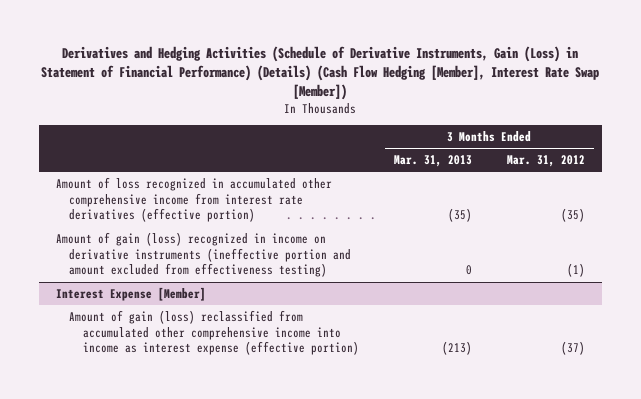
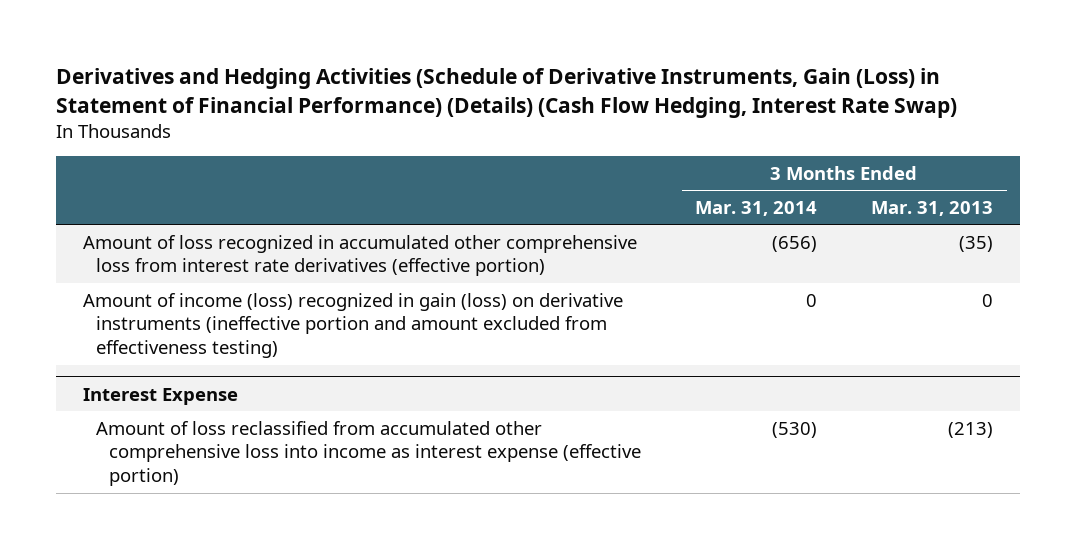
- Derivatives and Hedging Activities (Schedule of Derivative Instruments, Gain (Loss) in Statement of Financial Performance) (Details) (Cash Flow Hedging [Member], Interest Rate Swap [Member])
+ Derivatives and Hedging Activities (Schedule of Derivative Instruments, Gain (Loss) in Statement of Financial Performance) (Details) (Cash Flow Hedging, Interest Rate Swap)
- | 3 Months Ended Mar. 31, 2013 | 3 Months Ended Mar. 31, 2012
+ | 3 Months Ended Mar. 31, 2014 | 3 Months Ended Mar. 31, 2013
- Amount of loss recognized in accumulated other comprehensive income from interest rate derivatives (effective portion) | (35) | (35)
- Amount of gain (loss) recognized in income on derivative instruments (ineffective portion and amount excluded from effectiveness testing) | 0 | (1)
- Interest Expense [Member]
- Amount of gain (loss) reclassified from accumulated other comprehensive income into income as interest expense (effective portion) | (213) | (37)
+ Amount of loss recognized in accumulated other comprehensive loss from interest rate derivatives (effective portion) | (656) | (35)
+ Amount of income (loss) recognized in gain (loss) on derivative instruments (ineffective portion and amount excluded from effectiveness testing) | 0 | 0
+ Interest Expense
+ Amount of loss reclassified from accumulated other comprehensive loss into income as interest expense (effective portion) | (530) | (213)

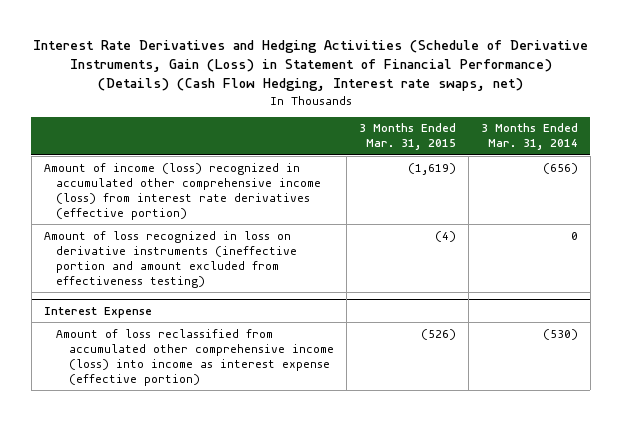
- Derivatives and Hedging Activities (Schedule of Derivative Instruments, Gain (Loss) in Statement of Financial Performance) (Details) (Cash Flow Hedging, Interest Rate Swap)
+ Interest Rate Derivatives and Hedging Activities (Schedule of Derivative Instruments, Gain (Loss) in Statement of Financial Performance) (Details) (Cash Flow Hedging, Interest rate swaps, net)
- | 3 Months Ended Mar. 31, 2014 | 3 Months Ended Mar. 31, 2013
+ | 3 Months Ended Mar. 31, 2015 | 3 Months Ended Mar. 31, 2014
- Amount of loss recognized in accumulated other comprehensive loss from interest rate derivatives (effective portion) | (656) | (35)
- Amount of income (loss) recognized in gain (loss) on derivative instruments (ineffective portion and amount excluded from effectiveness testing) | 0 | 0
+ Amount of income (loss) recognized in accumulated other comprehensive income (loss) from interest rate derivatives (effective portion) | (1,619) | (656)
+ Amount of loss recognized in loss on derivative instruments (ineffective portion and amount excluded from effectiveness testing) | (4) | 0
@ Interest Expense
- Amount of loss reclassified from accumulated other comprehensive loss into income as interest expense (effective portion) | (530) | (213)
+ Amount of loss reclassified from accumulated other comprehensive income (loss) into income as interest expense (effective portion) | (526) | (530)

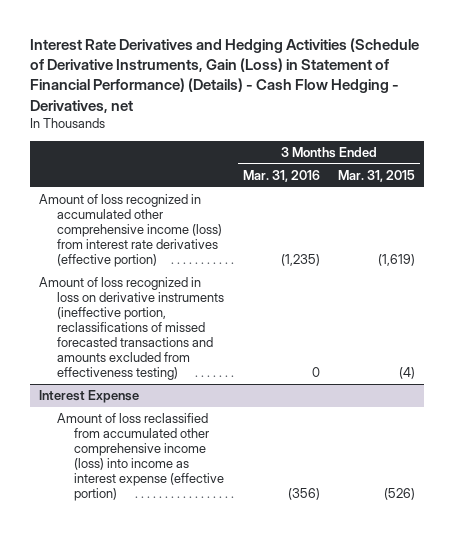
- Interest Rate Derivatives and Hedging Activities (Schedule of Derivative Instruments, Gain (Loss) in Statement of Financial Performance) (Details) (Cash Flow Hedging, Interest rate swaps, net)
+ Interest Rate Derivatives and Hedging Activities (Schedule of Derivative Instruments, Gain (Loss) in Statement of Financial Performance) (Details) - Cash Flow Hedging - Derivatives, net
- | 3 Months Ended Mar. 31, 2015 | 3 Months Ended Mar. 31, 2014
+ | 3 Months Ended Mar. 31, 2016 | 3 Months Ended Mar. 31, 2015
- Amount of income (loss) recognized in accumulated other comprehensive income (loss) from interest rate derivatives (effective portion) | (1,619) | (656)
- Amount of loss recognized in loss on derivative instruments (ineffective portion and amount excluded from effectiveness testing) | (4) | 0
+ Amount of loss recognized in accumulated other comprehensive income (loss) from interest rate derivatives (effective portion) | (1,235) | (1,619)
+ Amount of loss recognized in loss on derivative instruments (ineffective portion, reclassifications of missed forecasted transactions and amounts excluded from effectiveness testing) | 0 | (4)

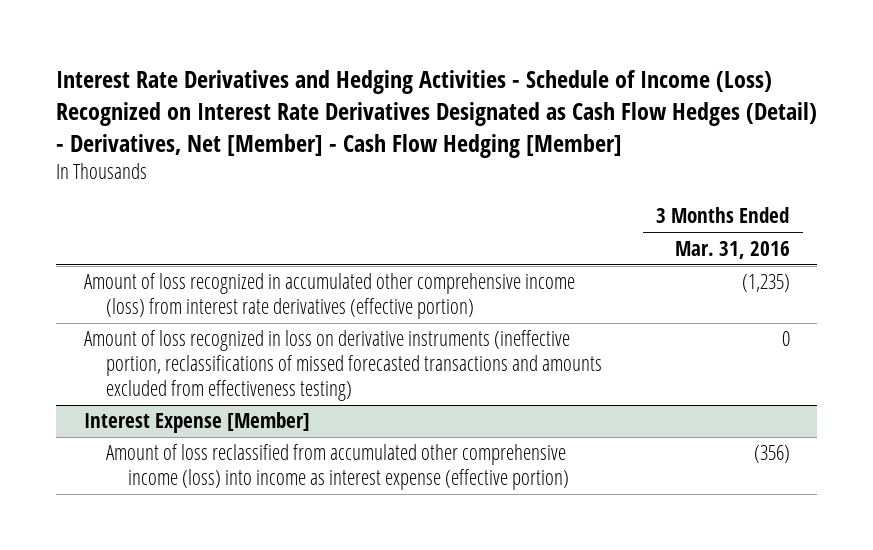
- Interest Rate Derivatives and Hedging Activities (Schedule of Derivative Instruments, Gain (Loss) in Statement of Financial Performance) (Details) - Cash Flow Hedging - Derivatives, net
+ Interest Rate Derivatives and Hedging Activities - Schedule of Income (Loss) Recognized on Interest Rate Derivatives Designated as Cash Flow Hedges (Detail) - Derivatives, Net [Member] - Cash Flow Hedging [Member]
- | 3 Months Ended Mar. 31, 2016 | 3 Months Ended Mar. 31, 2015
+ | 3 Months Ended Mar. 31, 2016
- Interest Expense
+ Interest Expense [Member]

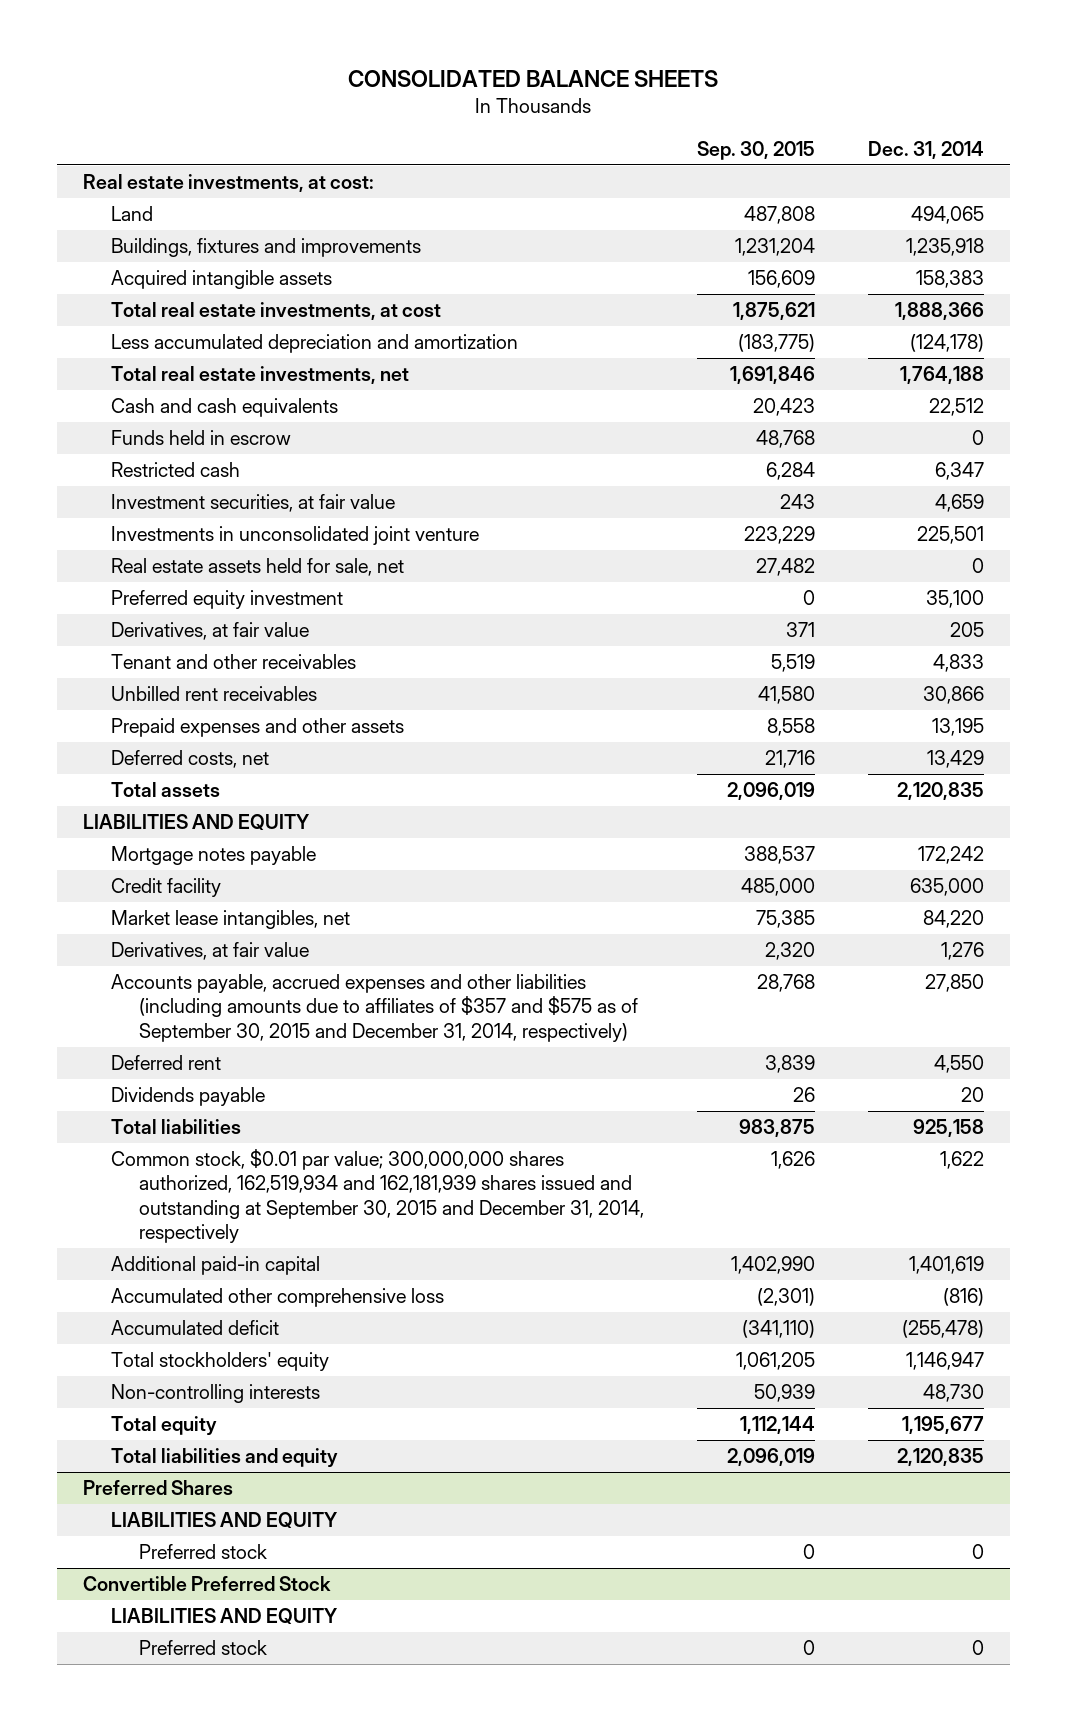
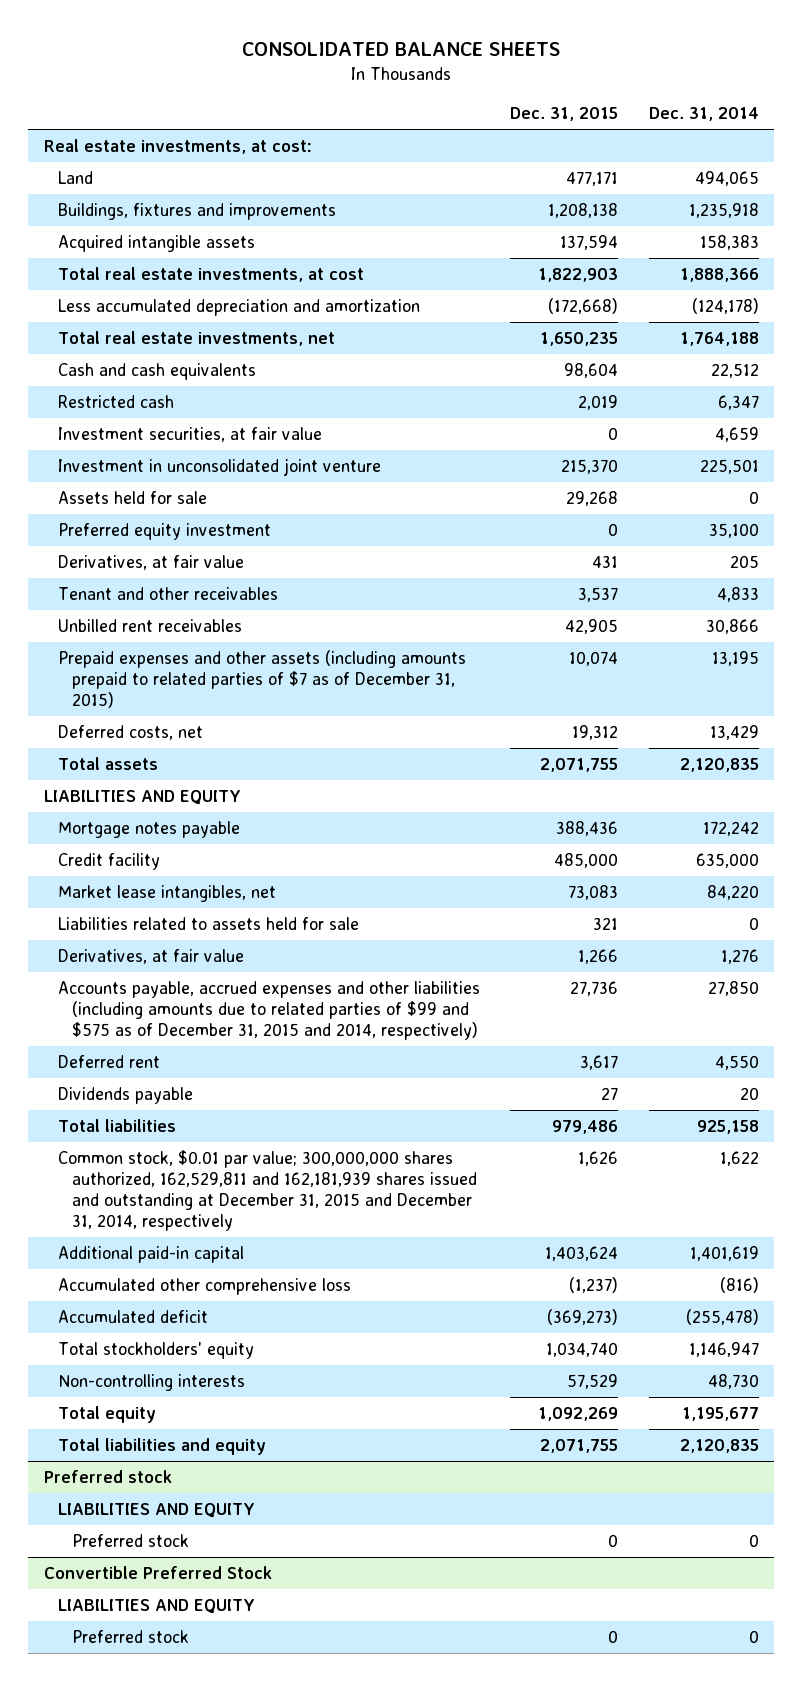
- | Sep. 30, 2015 | Dec. 31, 2014
+ | Dec. 31, 2015 | Dec. 31, 2014
- Funds held in escrow | 48,768 | 0
- Investments in unconsolidated joint venture | 223,229 | 225,501
- Real estate assets held for sale, net | 27,482 | 0
+ Investment in unconsolidated joint venture | 215,370 | 225,501
+ Assets held for sale | 29,268 | 0
- Prepaid expenses and other assets | 8,558 | 13,195
+ Prepaid expenses and other assets (including amounts prepaid to related parties of $7 as of December 31, 2015) | 10,074 | 13,195
+ Liabilities related to assets held for sale | 321 | 0
- Accounts payable, accrued expenses and other liabilities (including amounts due to affiliates of $357 and $575 as of September 30, 2015 and December 31, 2014, respectively) | 28,768 | 27,850
+ Accounts payable, accrued expenses and other liabilities (including amounts due to related parties of $99 and $575 as of December 31, 2015 and 2014, respectively) | 27,736 | 27,850
- Common stock, $0.01 par value; 300,000,000 shares authorized, 162,519,934 and 162,181,939 shares issued and outstanding at September 30, 2015 and December 31, 2014, respectively | 1,626 | 1,622
+ Common stock, $0.01 par value; 300,000,000 shares authorized, 162,529,811 and 162,181,939 shares issued and outstanding at December 31, 2015 and December 31, 2014, respectively | 1,626 | 1,622
- Preferred Shares
+ Preferred stock

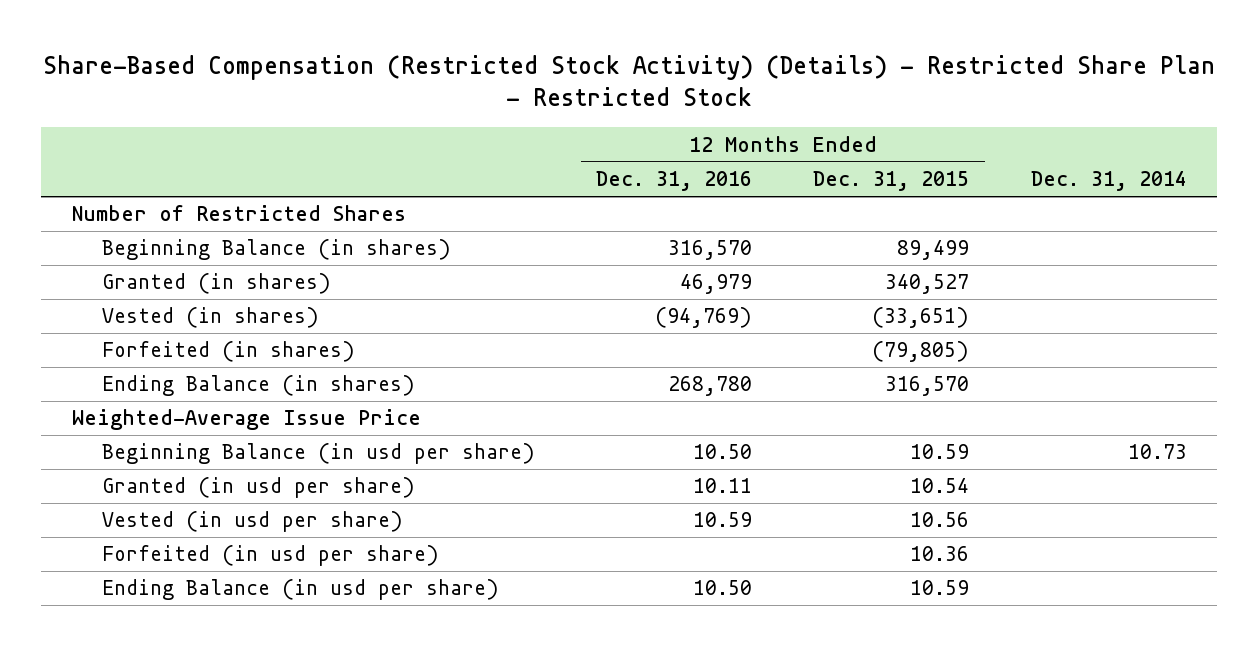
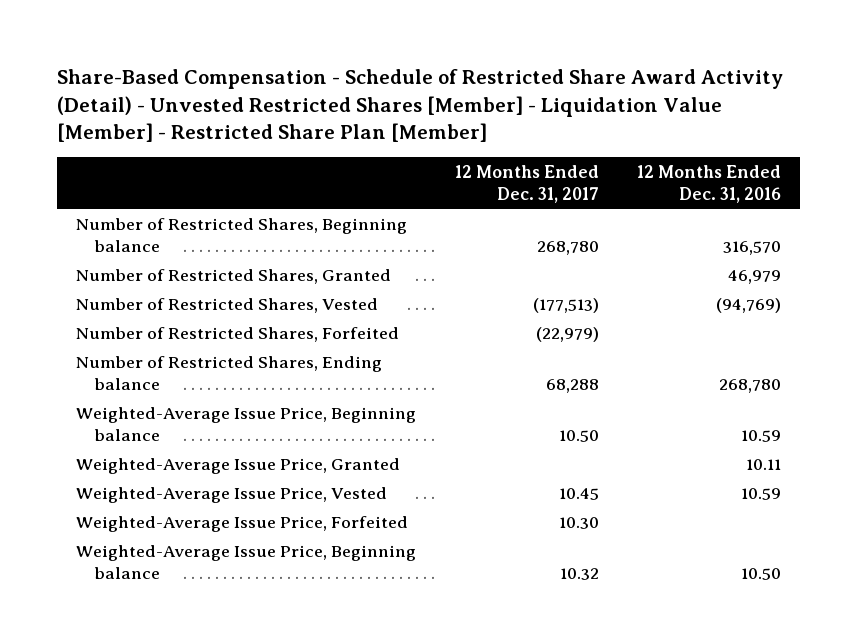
- Share-Based Compensation (Restricted Stock Activity) (Details) - Restricted Share Plan - Restricted Stock
+ Share-Based Compensation - Schedule of Restricted Share Award Activity (Detail) - Unvested Restricted Shares [Member] - Liquidation Value [Member] - Restricted Share Plan [Member]
- | 12 Months Ended Dec. 31, 2016 | 12 Months Ended Dec. 31, 2015 | Dec. 31, 2014
+ | 12 Months Ended Dec. 31, 2017 | 12 Months Ended Dec. 31, 2016
- Number of Restricted Shares
- Beginning Balance (in shares) | 316,570 | 89,499 |
- Granted (in shares) | 46,979 | 340,527 |
- Vested (in shares) | (94,769) | (33,651) |
- Forfeited (in shares) | | (79,805) |
- Ending Balance (in shares) | 268,780 | 316,570 |
- Weighted-Average Issue Price
- Beginning Balance (in usd per share) | 10.50 | 10.59 | 10.73
- Granted (in usd per share) | 10.11 | 10.54 |
- Vested (in usd per share) | 10.59 | 10.56 |
- Forfeited (in usd per share) | | 10.36 |
- Ending Balance (in usd per share) | 10.50 | 10.59 |
+ Number of Restricted Shares, Beginning balance | 268,780 | 316,570
+ Number of Restricted Shares, Granted | | 46,979
+ Number of Restricted Shares, Vested | (177,513) | (94,769)
+ Number of Restricted Shares, Forfeited | (22,979) |
+ Number of Restricted Shares, Ending balance | 68,288 | 268,780
+ Weighted-Average Issue Price, Beginning balance | 10.50 | 10.59
+ Weighted-Average Issue Price, Granted | | 10.11
+ Weighted-Average Issue Price, Vested | 10.45 | 10.59
+ Weighted-Average Issue Price, Forfeited | 10.30 |
+ Weighted-Average Issue Price, Beginning balance | 10.32 | 10.50

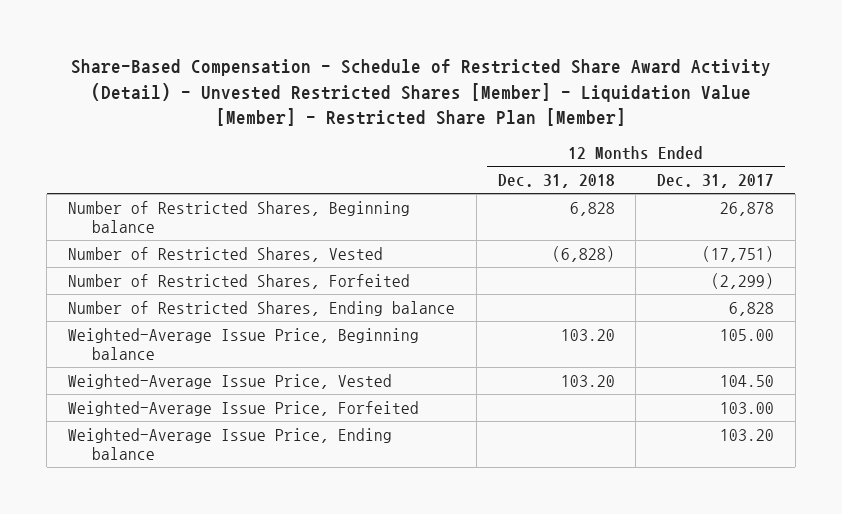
- | 12 Months Ended Dec. 31, 2017 | 12 Months Ended Dec. 31, 2016
+ | 12 Months Ended Dec. 31, 2018 | 12 Months Ended Dec. 31, 2017
- Number of Restricted Shares, Beginning balance | 268,780 | 316,570
- Number of Restricted Shares, Granted | | 46,979
- Number of Restricted Shares, Vested | (177,513) | (94,769)
- Number of Restricted Shares, Forfeited | (22,979) |
- Number of Restricted Shares, Ending balance | 68,288 | 268,780
- Weighted-Average Issue Price, Beginning balance | 10.50 | 10.59
- Weighted-Average Issue Price, Granted | | 10.11
- Weighted-Average Issue Price, Vested | 10.45 | 10.59
- Weighted-Average Issue Price, Forfeited | 10.30 |
- Weighted-Average Issue Price, Beginning balance | 10.32 | 10.50
+ Number of Restricted Shares, Beginning balance | 6,828 | 26,878
+ Number of Restricted Shares, Vested | (6,828) | (17,751)
+ Number of Restricted Shares, Forfeited | | (2,299)
+ Number of Restricted Shares, Ending balance | | 6,828
+ Weighted-Average Issue Price, Beginning balance | 103.20 | 105.00
+ Weighted-Average Issue Price, Vested | 103.20 | 104.50
+ Weighted-Average Issue Price, Forfeited | | 103.00
+ Weighted-Average Issue Price, Ending balance | | 103.20

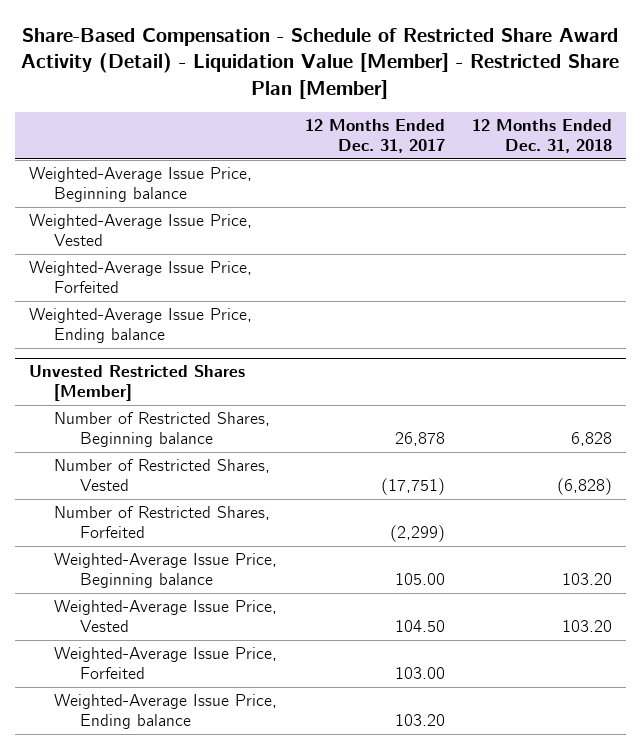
- Share-Based Compensation - Schedule of Restricted Share Award Activity (Detail) - Unvested Restricted Shares [Member] - Liquidation Value [Member] - Restricted Share Plan [Member]
+ Share-Based Compensation - Schedule of Restricted Share Award Activity (Detail) - Liquidation Value [Member] - Restricted Share Plan [Member]
- | 12 Months Ended Dec. 31, 2018 | 12 Months Ended Dec. 31, 2017
+ | 12 Months Ended Dec. 31, 2017 | 12 Months Ended Dec. 31, 2018
+ Weighted-Average Issue Price, Beginning balance
+ Weighted-Average Issue Price, Vested
+ Weighted-Average Issue Price, Forfeited
+ Weighted-Average Issue Price, Ending balance
+ Unvested Restricted Shares [Member]
- Number of Restricted Shares, Ending balance | | 6,828

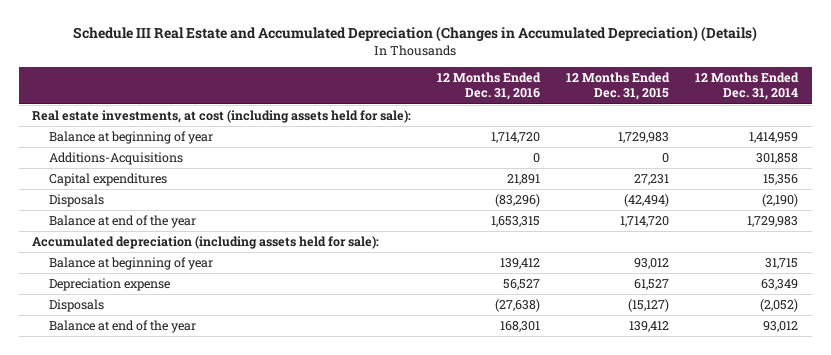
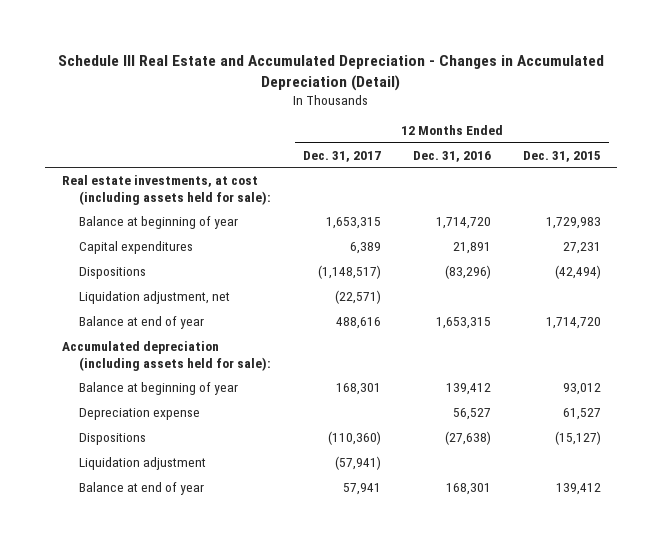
- Schedule III Real Estate and Accumulated Depreciation (Changes in Accumulated Depreciation) (Details)
+ Schedule III Real Estate and Accumulated Depreciation - Changes in Accumulated Depreciation (Detail)
- | 12 Months Ended Dec. 31, 2016 | 12 Months Ended Dec. 31, 2015 | 12 Months Ended Dec. 31, 2014
+ | 12 Months Ended Dec. 31, 2017 | 12 Months Ended Dec. 31, 2016 | 12 Months Ended Dec. 31, 2015
- Additions-Acquisitions | 0 | 0 | 301,858
- Disposals | (83,296) | (42,494) | (2,190)
- Balance at end of the year | 1,653,315 | 1,714,720 | 1,729,983
+ Dispositions | (1,148,517) | (83,296) | (42,494)
+ Liquidation adjustment, net | (22,571) | |
+ Balance at end of year | 488,616 | 1,653,315 | 1,714,720
- Disposals | (27,638) | (15,127) | (2,052)
- Balance at end of the year | 168,301 | 139,412 | 93,012
+ Dispositions | (110,360) | (27,638) | (15,127)
+ Liquidation adjustment | (57,941) | |
+ Balance at end of year | 57,941 | 168,301 | 139,412

